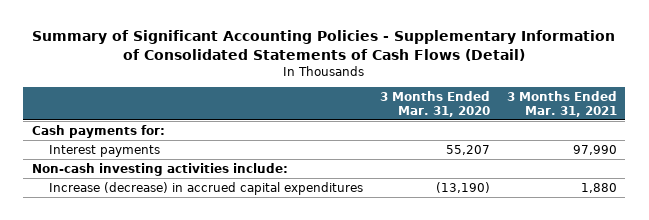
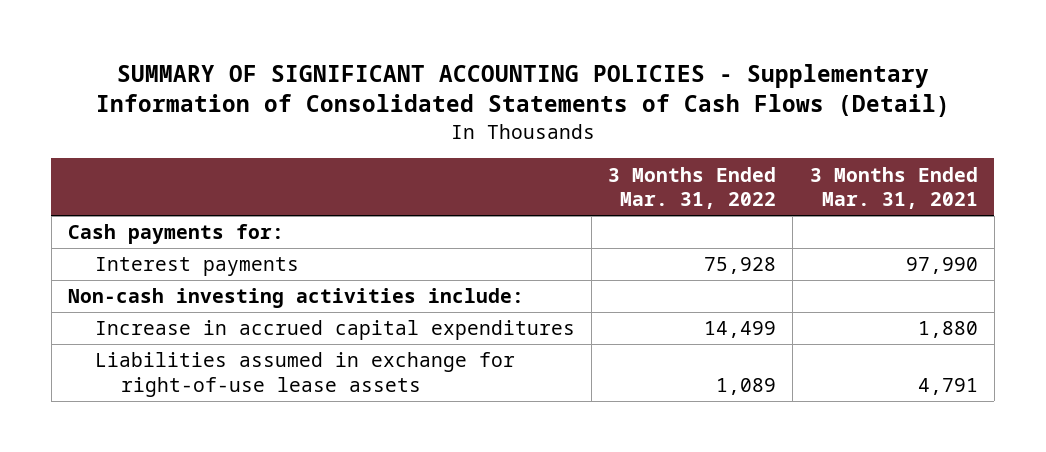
- Summary of Significant Accounting Policies - Supplementary Information of Consolidated Statements of Cash Flows (Detail)
+ SUMMARY OF SIGNIFICANT ACCOUNTING POLICIES - Supplementary Information of Consolidated Statements of Cash Flows (Detail)
- | 3 Months Ended Mar. 31, 2020 | 3 Months Ended Mar. 31, 2021
+ | 3 Months Ended Mar. 31, 2022 | 3 Months Ended Mar. 31, 2021
- Increase (decrease) in accrued capital expenditures | (13,190) | 1,880
+ Increase in accrued capital expenditures | 14,499 | 1,880
+ Liabilities assumed in exchange for right-of-use lease assets | 1,089 | 4,791

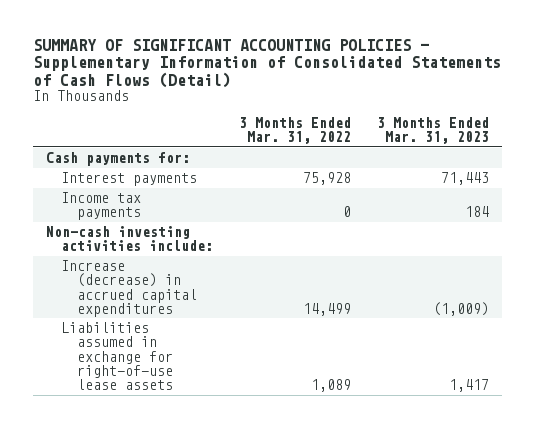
- | 3 Months Ended Mar. 31, 2022 | 3 Months Ended Mar. 31, 2021
+ | 3 Months Ended Mar. 31, 2022 | 3 Months Ended Mar. 31, 2023
+ Income tax payments | 0 | 184
- Increase in accrued capital expenditures | 14,499 | 1,880
+ Increase (decrease) in accrued capital expenditures | 14,499 | (1,009)

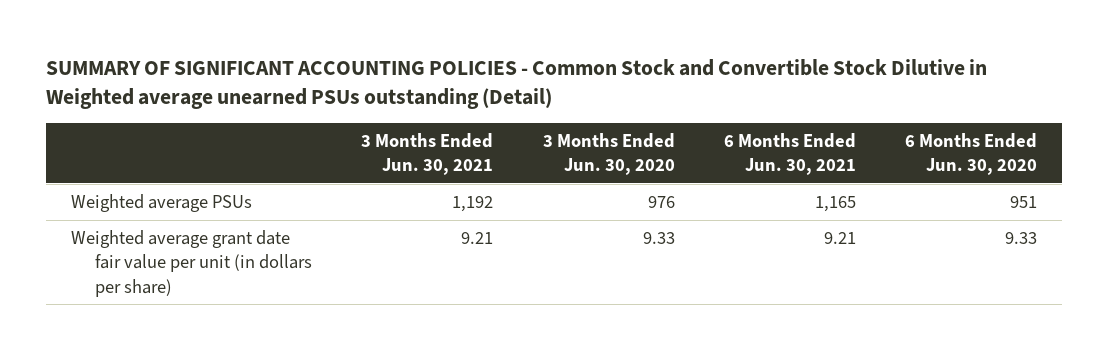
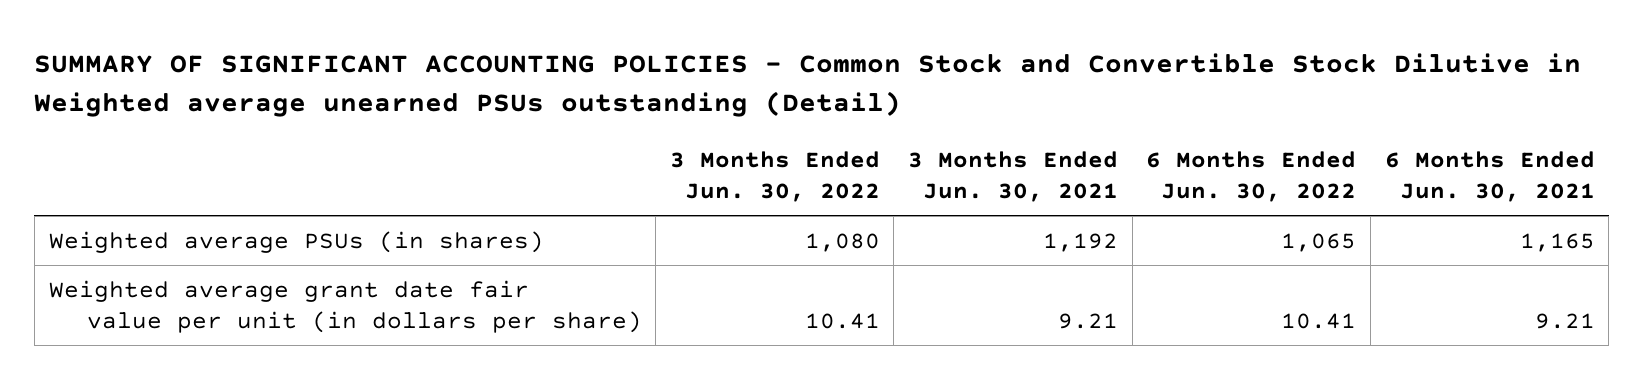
- | 3 Months Ended Jun. 30, 2021 | 3 Months Ended Jun. 30, 2020 | 6 Months Ended Jun. 30, 2021 | 6 Months Ended Jun. 30, 2020
+ | 3 Months Ended Jun. 30, 2022 | 3 Months Ended Jun. 30, 2021 | 6 Months Ended Jun. 30, 2022 | 6 Months Ended Jun. 30, 2021
- Weighted average PSUs | 1,192 | 976 | 1,165 | 951
+ Weighted average PSUs (in shares) | 1,080 | 1,192 | 1,065 | 1,165

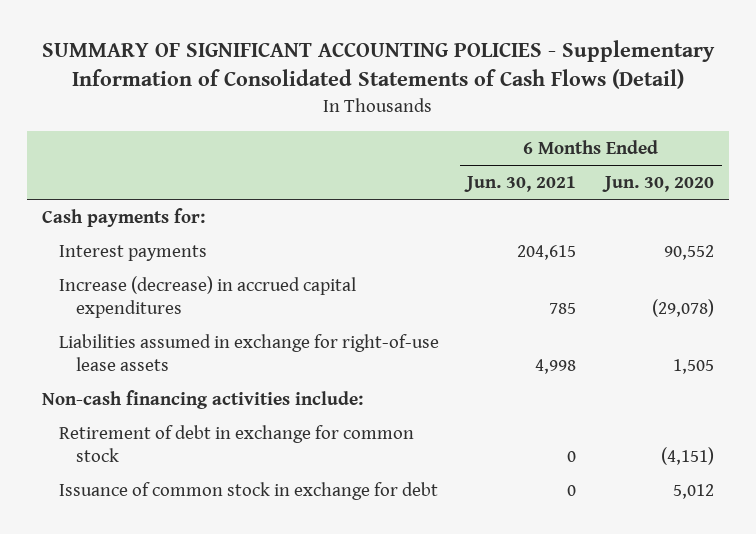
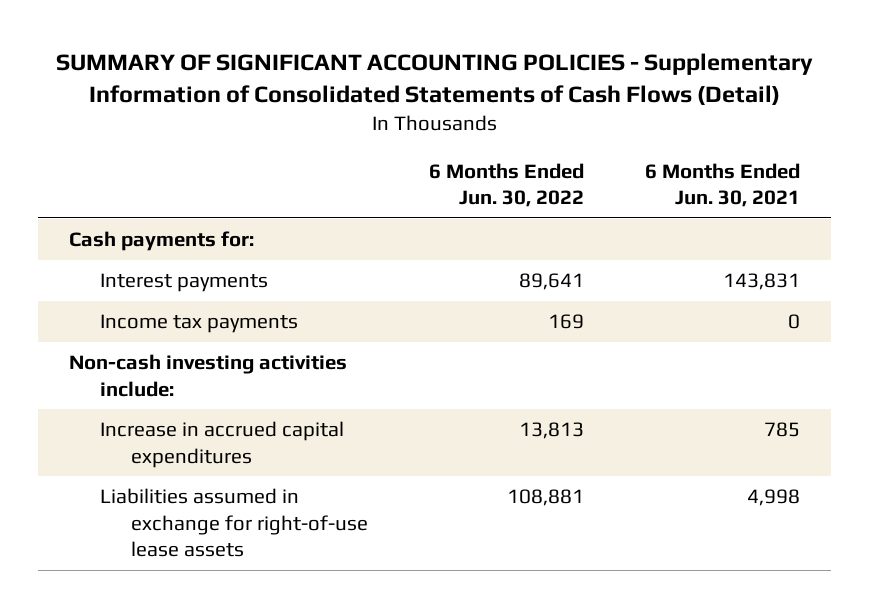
- | 6 Months Ended Jun. 30, 2021 | 6 Months Ended Jun. 30, 2020
+ | 6 Months Ended Jun. 30, 2022 | 6 Months Ended Jun. 30, 2021
- Interest payments | 204,615 | 90,552
- Increase (decrease) in accrued capital expenditures | 785 | (29,078)
+ Interest payments | 89,641 | 143,831
+ Income tax payments | 169 | 0
+ Non-cash investing activities include:
+ Increase in accrued capital expenditures | 13,813 | 785
- Non-cash financing activities include:
- Retirement of debt in exchange for common stock | 0 | (4,151)
- Issuance of common stock in exchange for debt | 0 | 5,012

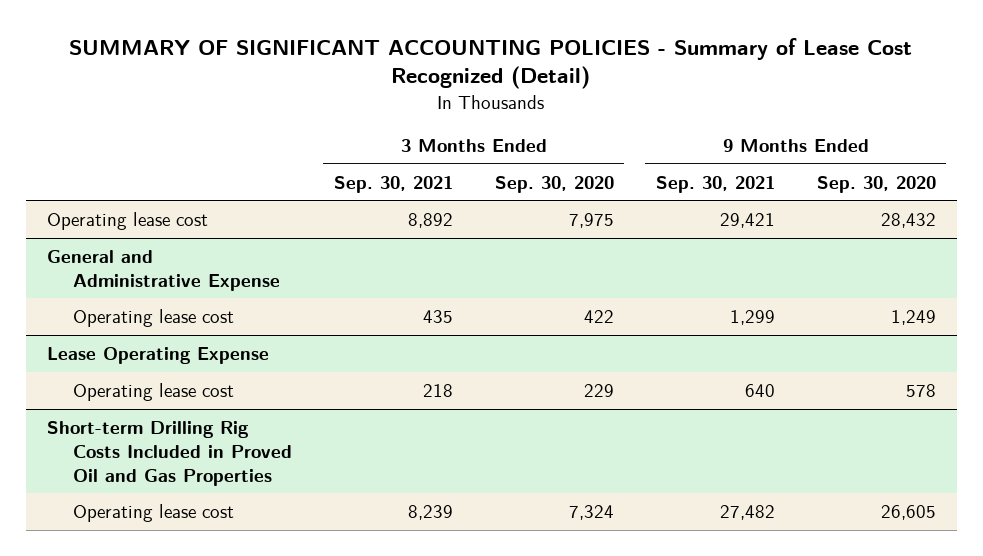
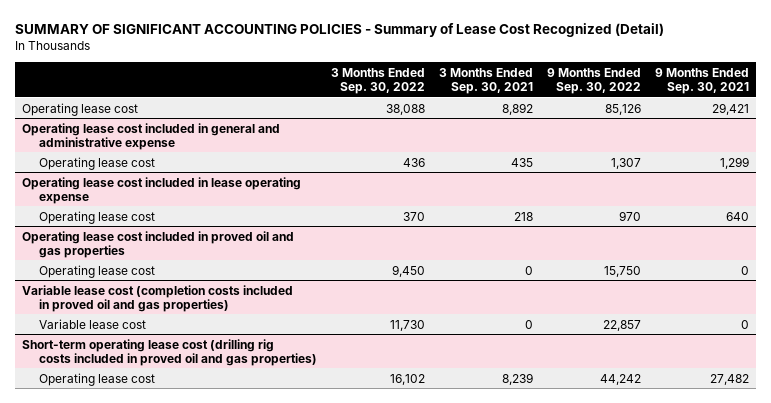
- | 3 Months Ended Sep. 30, 2021 | 3 Months Ended Sep. 30, 2020 | 9 Months Ended Sep. 30, 2021 | 9 Months Ended Sep. 30, 2020
+ | 3 Months Ended Sep. 30, 2022 | 3 Months Ended Sep. 30, 2021 | 9 Months Ended Sep. 30, 2022 | 9 Months Ended Sep. 30, 2021
- General and Administrative Expense
+ Operating lease cost included in general and administrative expense
- Lease Operating Expense
+ Operating lease cost included in lease operating expense
- Short-term Drilling Rig Costs Included in Proved Oil and Gas Properties
+ Operating lease cost included in proved oil and gas properties
+ Operating lease cost | 9,450 | 0 | 15,750 | 0
+ Variable lease cost (completion costs included in proved oil and gas properties)
+ Variable lease cost | 11,730 | 0 | 22,857 | 0
+ Short-term operating lease cost (drilling rig costs included in proved oil and gas properties)

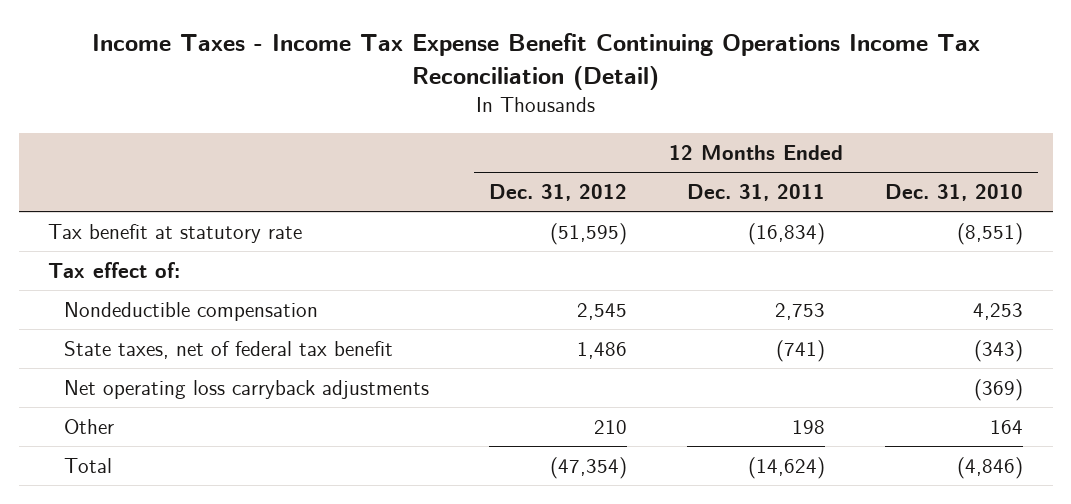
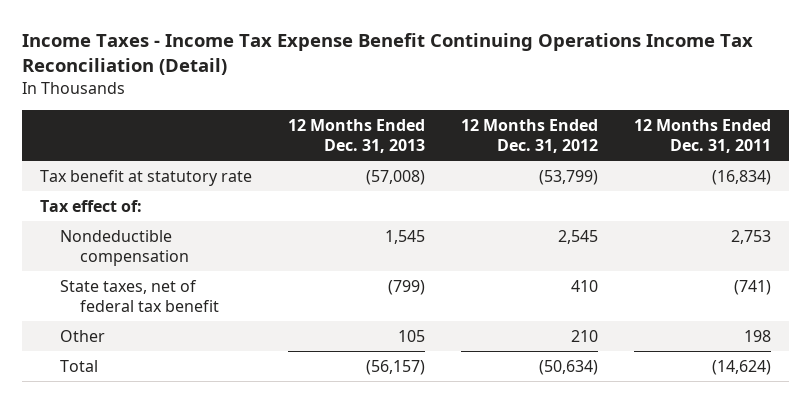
- | 12 Months Ended Dec. 31, 2012 | 12 Months Ended Dec. 31, 2011 | 12 Months Ended Dec. 31, 2010
+ | 12 Months Ended Dec. 31, 2013 | 12 Months Ended Dec. 31, 2012 | 12 Months Ended Dec. 31, 2011
- Tax benefit at statutory rate | (51,595) | (16,834) | (8,551)
+ Tax benefit at statutory rate | (57,008) | (53,799) | (16,834)
- State taxes, net of federal tax benefit | 1,486 | (741) | (343)
- Net operating loss carryback adjustments | | | (369)
+ State taxes, net of federal tax benefit | (799) | 410 | (741)
- Total | (47,354) | (14,624) | (4,846)
+ Total | (56,157) | (50,634) | (14,624)

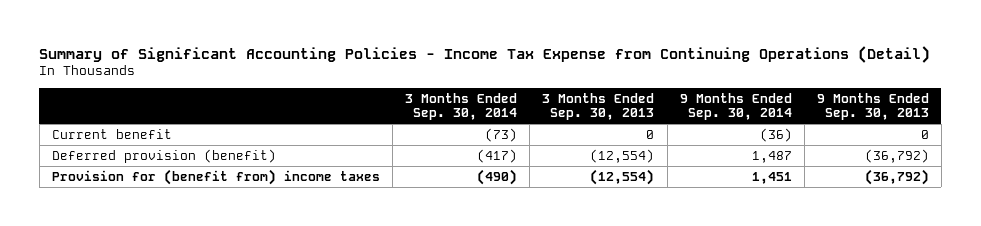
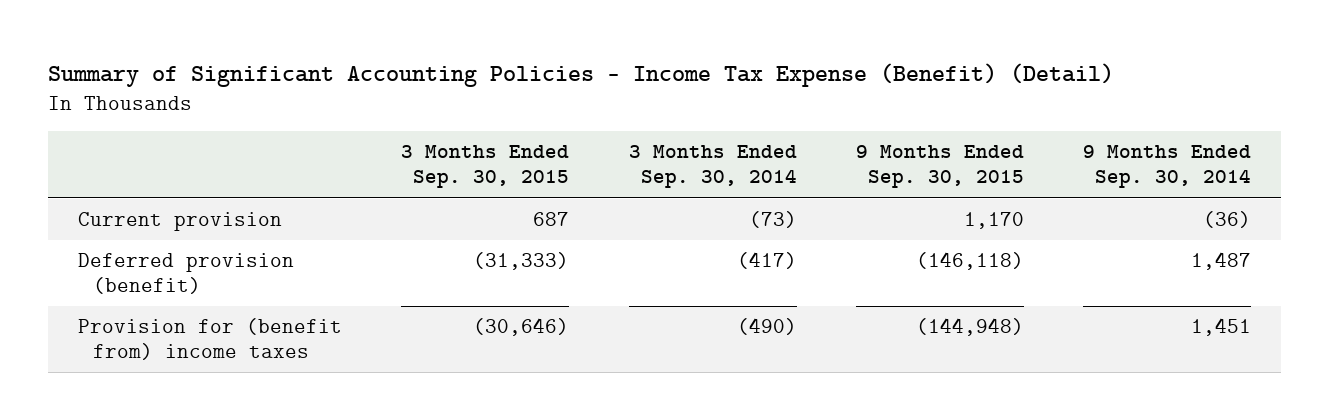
- Summary of Significant Accounting Policies - Income Tax Expense from Continuing Operations (Detail)
+ Summary of Significant Accounting Policies - Income Tax Expense (Benefit) (Detail)
- | 3 Months Ended Sep. 30, 2014 | 3 Months Ended Sep. 30, 2013 | 9 Months Ended Sep. 30, 2014 | 9 Months Ended Sep. 30, 2013
+ | 3 Months Ended Sep. 30, 2015 | 3 Months Ended Sep. 30, 2014 | 9 Months Ended Sep. 30, 2015 | 9 Months Ended Sep. 30, 2014
- Current benefit | (73) | 0 | (36) | 0
+ Current provision | 687 | (73) | 1,170 | (36)

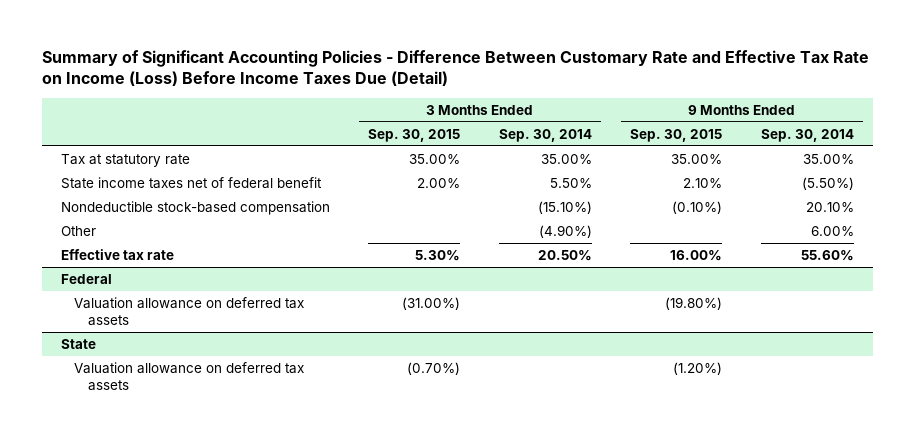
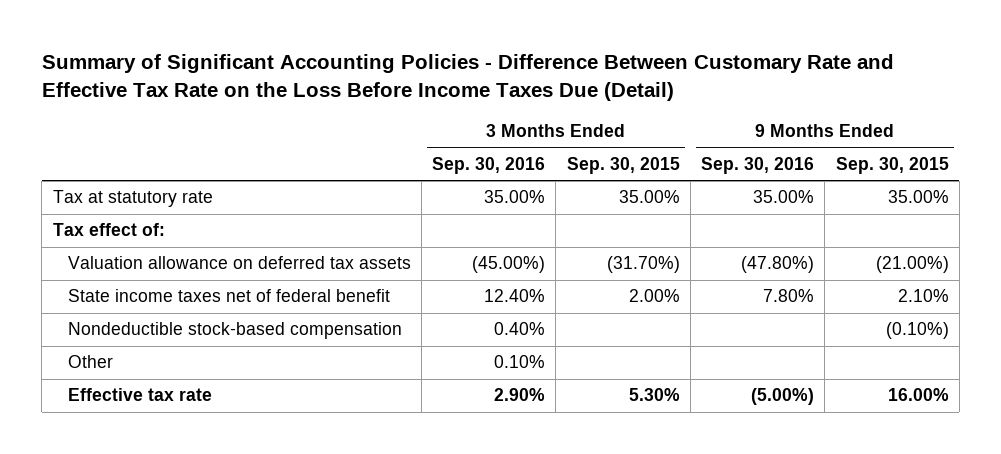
- Summary of Significant Accounting Policies - Difference Between Customary Rate and Effective Tax Rate on Income (Loss) Before Income Taxes Due (Detail)
+ Summary of Significant Accounting Policies - Difference Between Customary Rate and Effective Tax Rate on the Loss Before Income Taxes Due (Detail)
- | 3 Months Ended Sep. 30, 2015 | 3 Months Ended Sep. 30, 2014 | 9 Months Ended Sep. 30, 2015 | 9 Months Ended Sep. 30, 2014
+ | 3 Months Ended Sep. 30, 2016 | 3 Months Ended Sep. 30, 2015 | 9 Months Ended Sep. 30, 2016 | 9 Months Ended Sep. 30, 2015
+ Tax effect of:
+ Valuation allowance on deferred tax assets | (45.00%) | (31.70%) | (47.80%) | (21.00%)
- Federal
- Valuation allowance on deferred tax assets | (31.00%) | | (19.80%) |
- State
- Valuation allowance on deferred tax assets | (0.70%) | | (1.20%) |

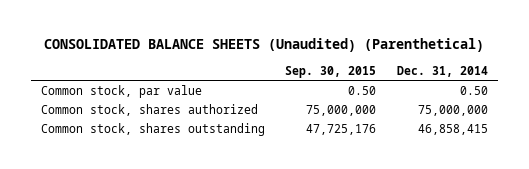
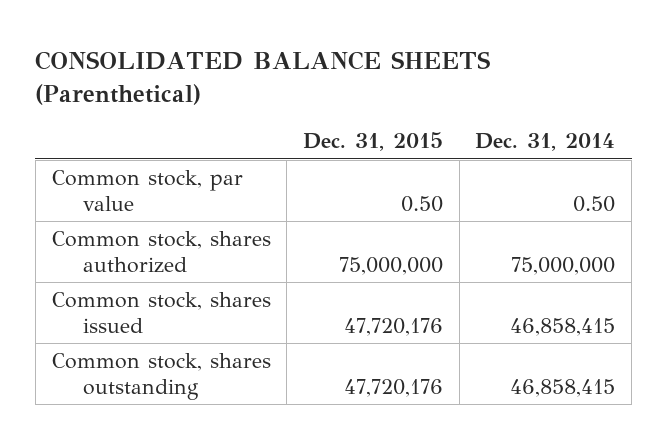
- CONSOLIDATED BALANCE SHEETS (Unaudited) (Parenthetical)
+ CONSOLIDATED BALANCE SHEETS (Parenthetical)
- | Sep. 30, 2015 | Dec. 31, 2014
+ | Dec. 31, 2015 | Dec. 31, 2014
+ Common stock, shares issued | 47,720,176 | 46,858,415

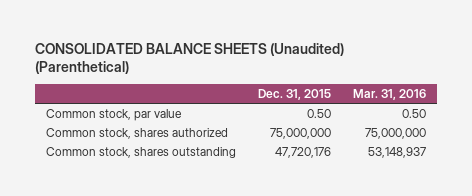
- CONSOLIDATED BALANCE SHEETS (Parenthetical)
+ CONSOLIDATED BALANCE SHEETS (Unaudited) (Parenthetical)
- | Dec. 31, 2015 | Dec. 31, 2014
+ | Dec. 31, 2015 | Mar. 31, 2016
- Common stock, shares issued | 47,720,176 | 46,858,415

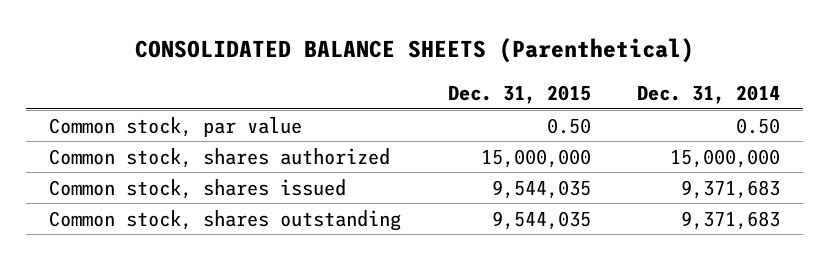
- CONSOLIDATED BALANCE SHEETS (Unaudited) (Parenthetical)
+ CONSOLIDATED BALANCE SHEETS (Parenthetical)
- | Dec. 31, 2015 | Mar. 31, 2016
+ | Dec. 31, 2015 | Dec. 31, 2014
- Common stock, shares authorized | 75,000,000 | 75,000,000
- Common stock, shares outstanding | 47,720,176 | 53,148,937
+ Common stock, shares authorized | 15,000,000 | 15,000,000
+ Common stock, shares issued | 9,544,035 | 9,371,683
+ Common stock, shares outstanding | 9,544,035 | 9,371,683

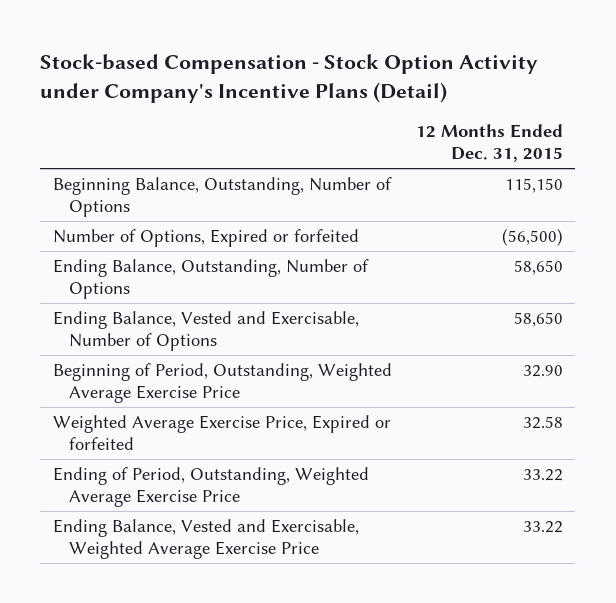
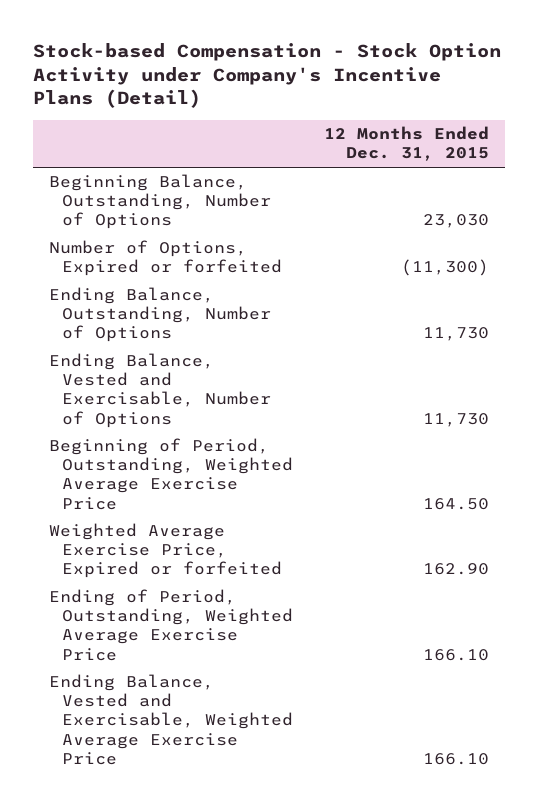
- Beginning Balance, Outstanding, Number of Options | 115,150
- Number of Options, Expired or forfeited | (56,500)
- Ending Balance, Outstanding, Number of Options | 58,650
- Ending Balance, Vested and Exercisable, Number of Options | 58,650
- Beginning of Period, Outstanding, Weighted Average Exercise Price | 32.90
- Weighted Average Exercise Price, Expired or forfeited | 32.58
- Ending of Period, Outstanding, Weighted Average Exercise Price | 33.22
- Ending Balance, Vested and Exercisable, Weighted Average Exercise Price | 33.22
+ Beginning Balance, Outstanding, Number of Options | 23,030
+ Number of Options, Expired or forfeited | (11,300)
+ Ending Balance, Outstanding, Number of Options | 11,730
+ Ending Balance, Vested and Exercisable, Number of Options | 11,730
+ Beginning of Period, Outstanding, Weighted Average Exercise Price | 164.50
+ Weighted Average Exercise Price, Expired or forfeited | 162.90
+ Ending of Period, Outstanding, Weighted Average Exercise Price | 166.10
+ Ending Balance, Vested and Exercisable, Weighted Average Exercise Price | 166.10

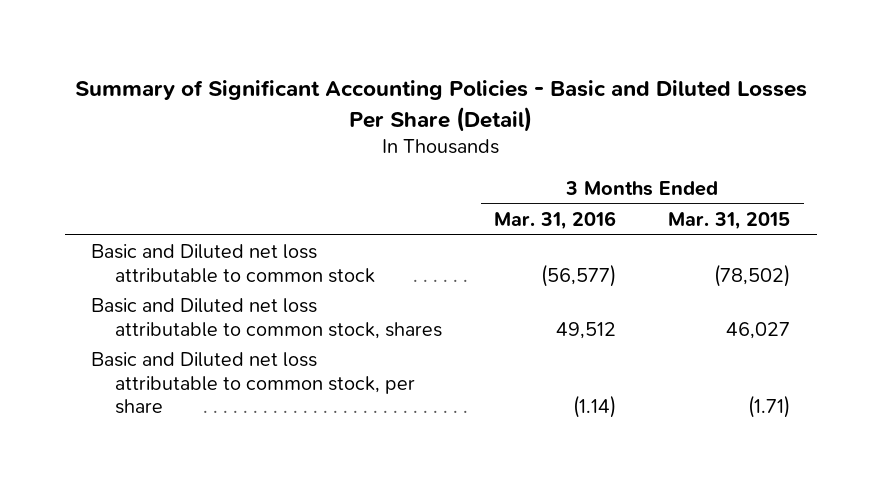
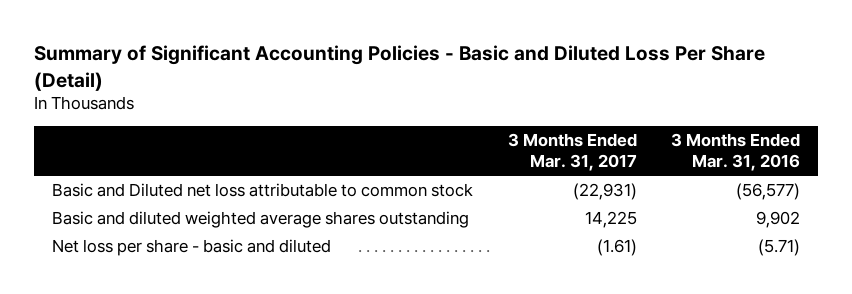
- Summary of Significant Accounting Policies - Basic and Diluted Losses Per Share (Detail)
+ Summary of Significant Accounting Policies - Basic and Diluted Loss Per Share (Detail)
- | 3 Months Ended Mar. 31, 2016 | 3 Months Ended Mar. 31, 2015
+ | 3 Months Ended Mar. 31, 2017 | 3 Months Ended Mar. 31, 2016
- Basic and Diluted net loss attributable to common stock, shares | 49,512 | 46,027
- Basic and Diluted net loss attributable to common stock, per share | (1.14) | (1.71)
+ Basic and diluted weighted average shares outstanding | 14,225 | 9,902
+ Net loss per share - basic and diluted | (1.61) | (5.71)

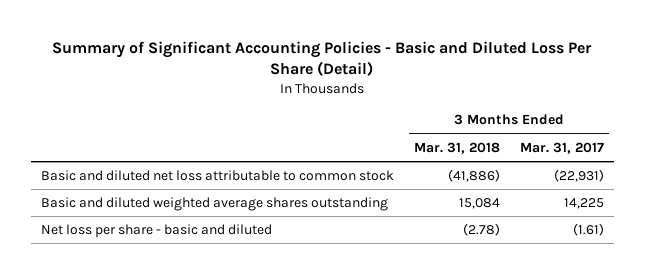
- | 3 Months Ended Mar. 31, 2017 | 3 Months Ended Mar. 31, 2016
+ | 3 Months Ended Mar. 31, 2018 | 3 Months Ended Mar. 31, 2017
- Basic and Diluted net loss attributable to common stock | (22,931) | (56,577)
+ Basic and diluted net loss attributable to common stock | (41,886) | (22,931)

